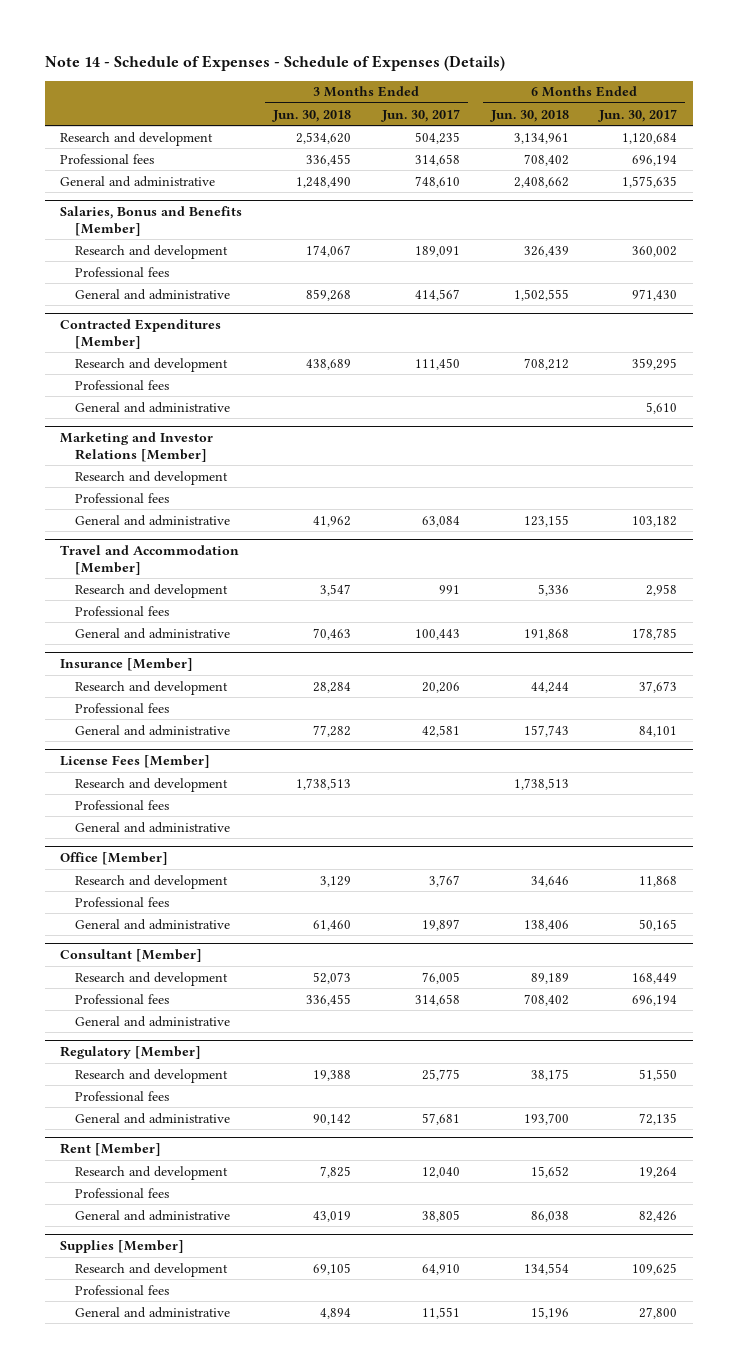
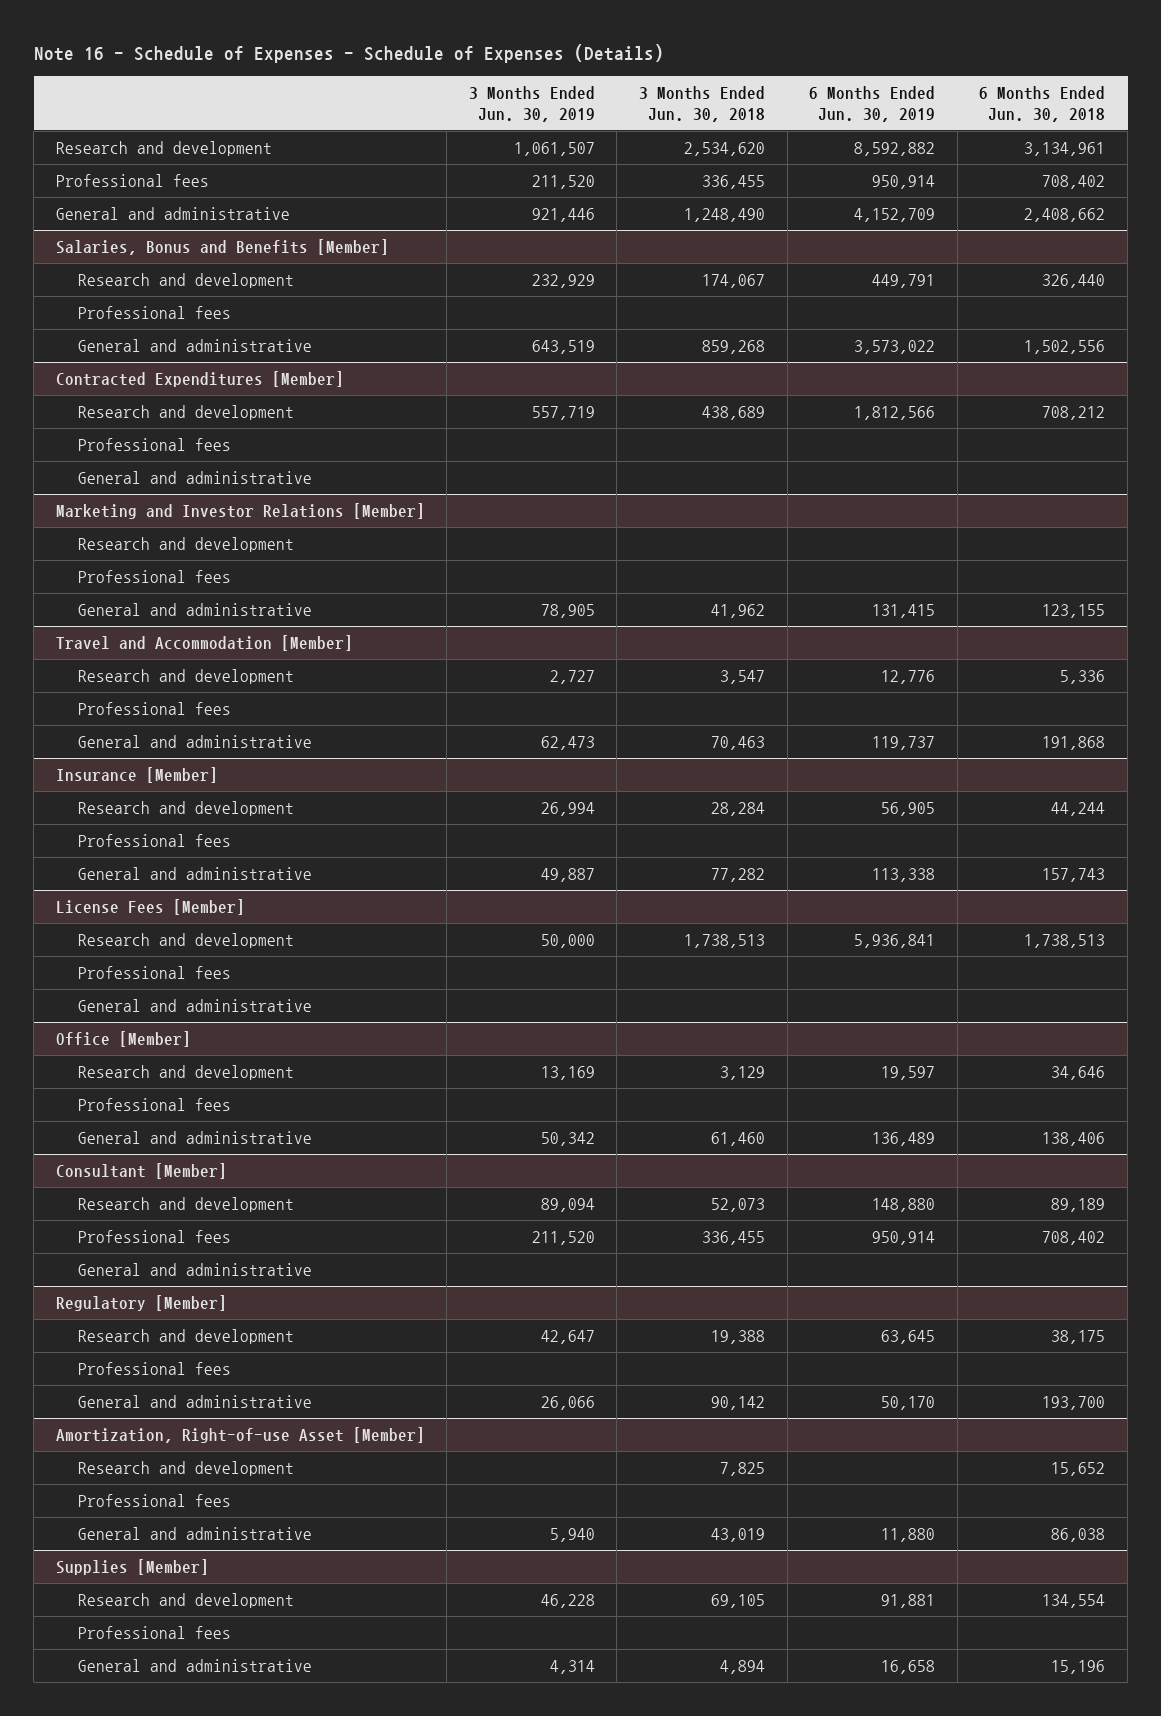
- Note 14 - Schedule of Expenses - Schedule of Expenses (Details)
+ Note 16 - Schedule of Expenses - Schedule of Expenses (Details)
- | 3 Months Ended Jun. 30, 2018 | 3 Months Ended Jun. 30, 2017 | 6 Months Ended Jun. 30, 2018 | 6 Months Ended Jun. 30, 2017
+ | 3 Months Ended Jun. 30, 2019 | 3 Months Ended Jun. 30, 2018 | 6 Months Ended Jun. 30, 2019 | 6 Months Ended Jun. 30, 2018
@ Salaries, Bonus and Benefits [Member]
- Research and development | 174,067 | 189,091 | 326,439 | 360,002
+ Research and development | 232,929 | 174,067 | 449,791 | 326,440
- General and administrative | 859,268 | 414,567 | 1,502,555 | 971,430
+ General and administrative | 643,519 | 859,268 | 3,573,022 | 1,502,556
- Rent [Member]
+ Amortization, Right-of-use Asset [Member]

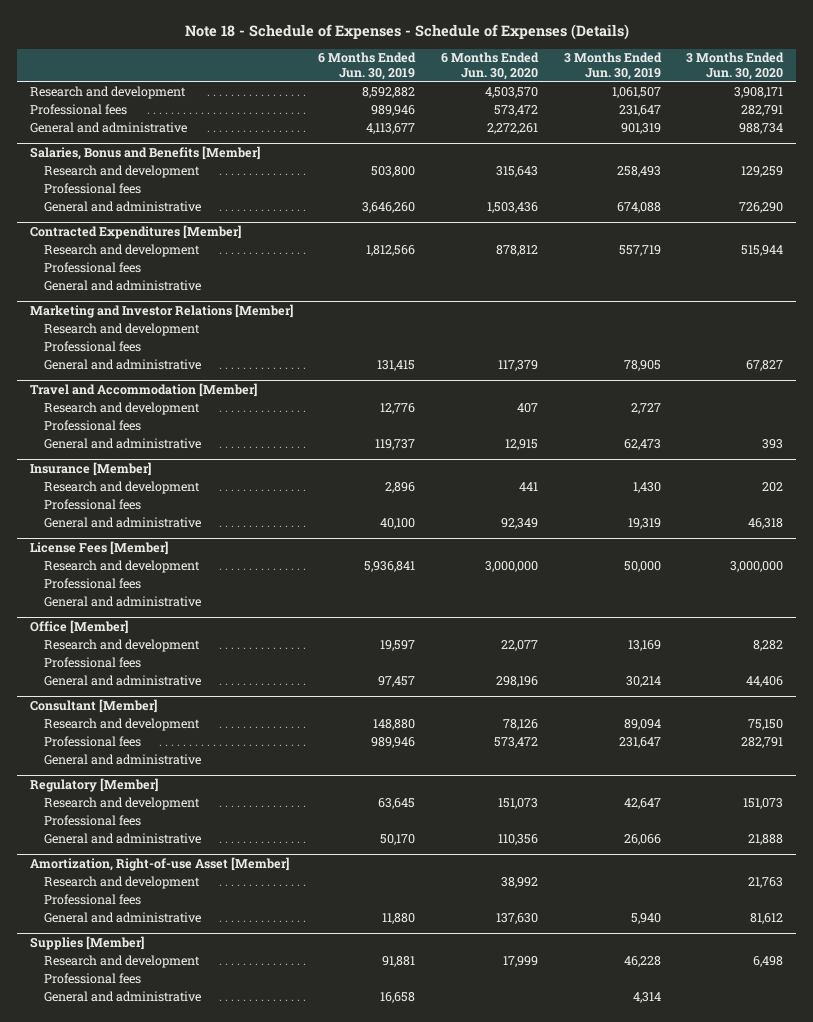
- Note 16 - Schedule of Expenses - Schedule of Expenses (Details)
+ Note 18 - Schedule of Expenses - Schedule of Expenses (Details)
- | 3 Months Ended Jun. 30, 2019 | 3 Months Ended Jun. 30, 2018 | 6 Months Ended Jun. 30, 2019 | 6 Months Ended Jun. 30, 2018
+ | 6 Months Ended Jun. 30, 2019 | 6 Months Ended Jun. 30, 2020 | 3 Months Ended Jun. 30, 2019 | 3 Months Ended Jun. 30, 2020
- Professional fees | 211,520 | 336,455 | 950,914 | 708,402
- General and administrative | 921,446 | 1,248,490 | 4,152,709 | 2,408,662
+ Professional fees | 989,946 | 573,472 | 231,647 | 282,791
+ General and administrative | 4,113,677 | 2,272,261 | 901,319 | 988,734
@ Salaries, Bonus and Benefits [Member]
- Research and development | 232,929 | 174,067 | 449,791 | 326,440
+ Research and development | 503,800 | 315,643 | 258,493 | 129,259
- General and administrative | 643,519 | 859,268 | 3,573,022 | 1,502,556
+ General and administrative | 3,646,260 | 1,503,436 | 674,088 | 726,290
@ Insurance [Member]
- Research and development | 26,994 | 28,284 | 56,905 | 44,244
+ Research and development | 2,896 | 441 | 1,430 | 202
- General and administrative | 49,887 | 77,282 | 113,338 | 157,743
+ General and administrative | 40,100 | 92,349 | 19,319 | 46,318
@ Office [Member]
- General and administrative | 50,342 | 61,460 | 136,489 | 138,406
+ General and administrative | 97,457 | 298,196 | 30,214 | 44,406
@ Consultant [Member]
- Professional fees | 211,520 | 336,455 | 950,914 | 708,402
+ Professional fees | 989,946 | 573,472 | 231,647 | 282,791

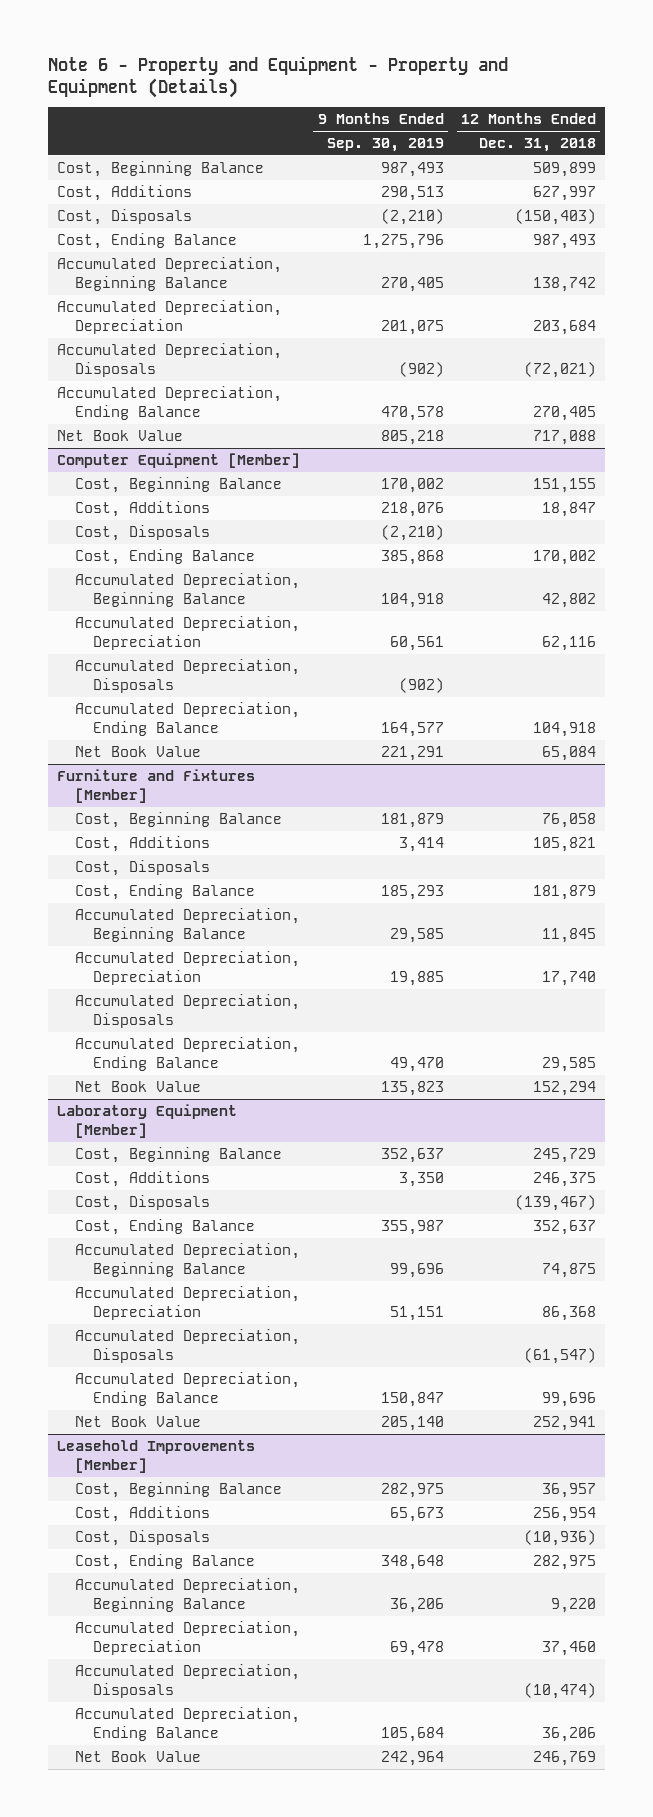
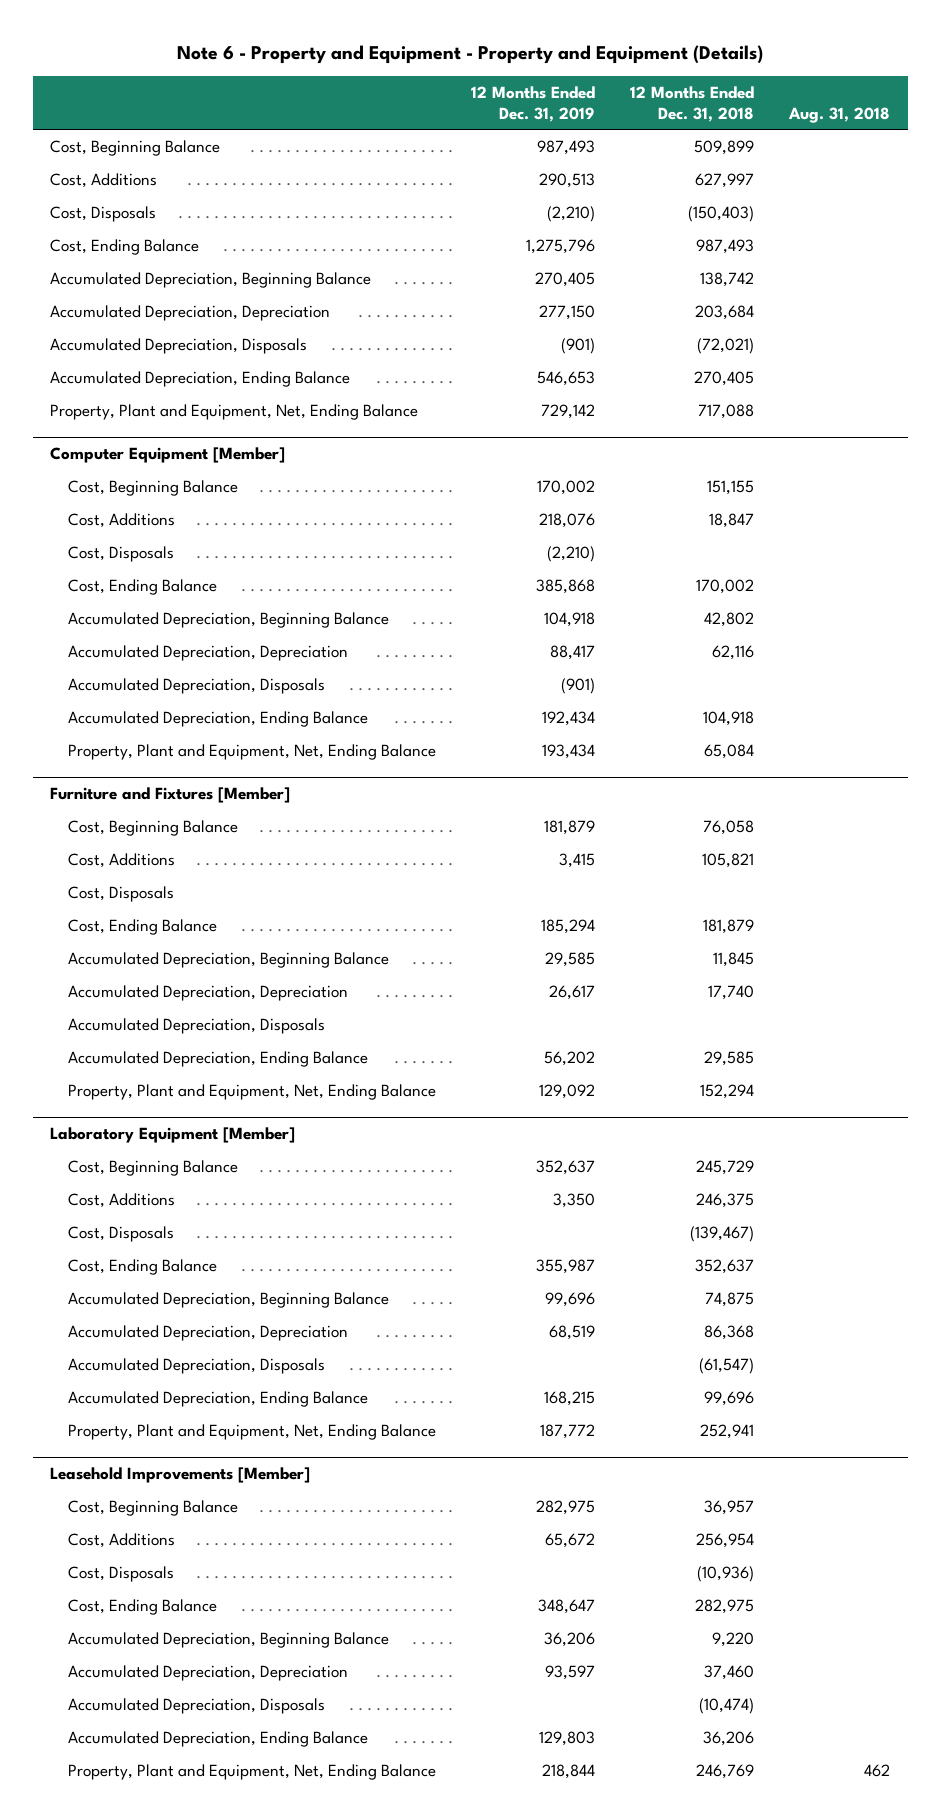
- | 9 Months Ended Sep. 30, 2019 | 12 Months Ended Dec. 31, 2018
+ | 12 Months Ended Dec. 31, 2019 | 12 Months Ended Dec. 31, 2018 | Aug. 31, 2018
- Net Book Value | 805,218 | 717,088
+ Property, Plant and Equipment, Net, Ending Balance | 729,142 | 717,088 |
@ Computer Equipment [Member]
- Net Book Value | 221,291 | 65,084
+ Property, Plant and Equipment, Net, Ending Balance | 193,434 | 65,084 |
@ Furniture and Fixtures [Member]
- Net Book Value | 135,823 | 152,294
+ Property, Plant and Equipment, Net, Ending Balance | 129,092 | 152,294 |
@ Laboratory Equipment [Member]
- Net Book Value | 205,140 | 252,941
+ Property, Plant and Equipment, Net, Ending Balance | 187,772 | 252,941 |
@ Leasehold Improvements [Member]
- Net Book Value | 242,964 | 246,769
+ Property, Plant and Equipment, Net, Ending Balance | 218,844 | 246,769 | 462

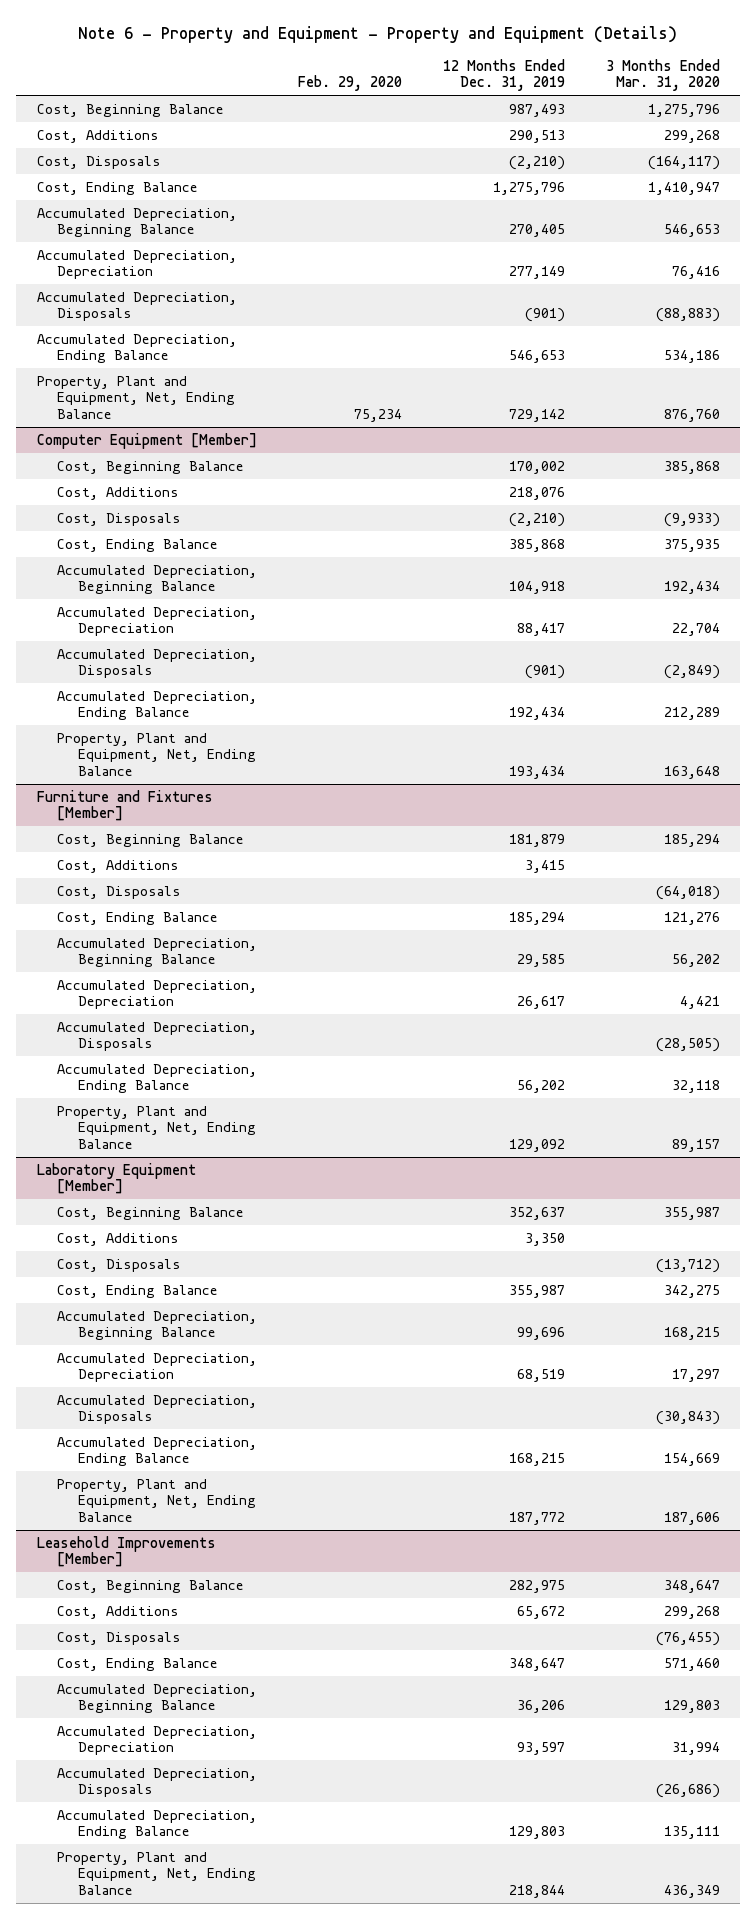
- | 12 Months Ended Dec. 31, 2019 | 12 Months Ended Dec. 31, 2018 | Aug. 31, 2018
+ | Feb. 29, 2020 | 12 Months Ended Dec. 31, 2019 | 3 Months Ended Mar. 31, 2020
- Accumulated Depreciation, Depreciation | 277,150 | 203,684 |
+ Accumulated Depreciation, Depreciation | | 277,149 | 76,416

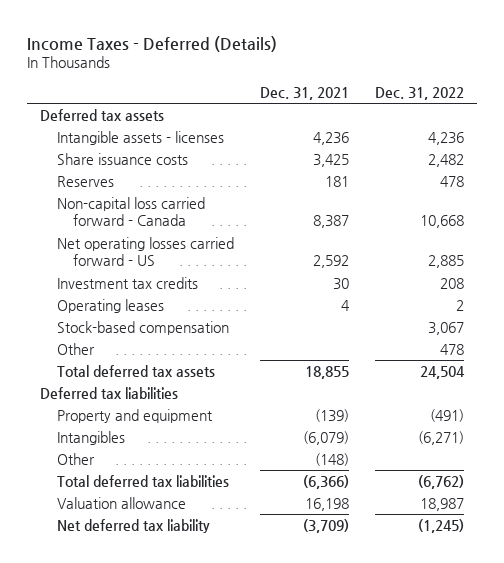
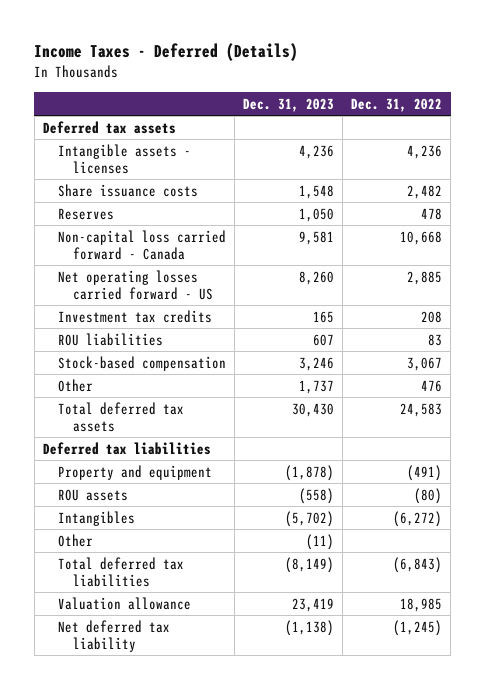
- | Dec. 31, 2021 | Dec. 31, 2022
+ | Dec. 31, 2023 | Dec. 31, 2022
- Operating leases | 4 | 2
+ ROU liabilities | 607 | 83
- Other | | 478
- Total deferred tax assets | 18,855 | 24,504
+ Other | 1,737 | 476
+ Total deferred tax assets | 30,430 | 24,583
- Intangibles | (6,079) | (6,271)
+ ROU assets | (558) | (80)
+ Intangibles | (5,702) | (6,272)
- Total deferred tax liabilities | (6,366) | (6,762)
- Valuation allowance | 16,198 | 18,987
+ Total deferred tax liabilities | (8,149) | (6,843)
+ Valuation allowance | 23,419 | 18,985

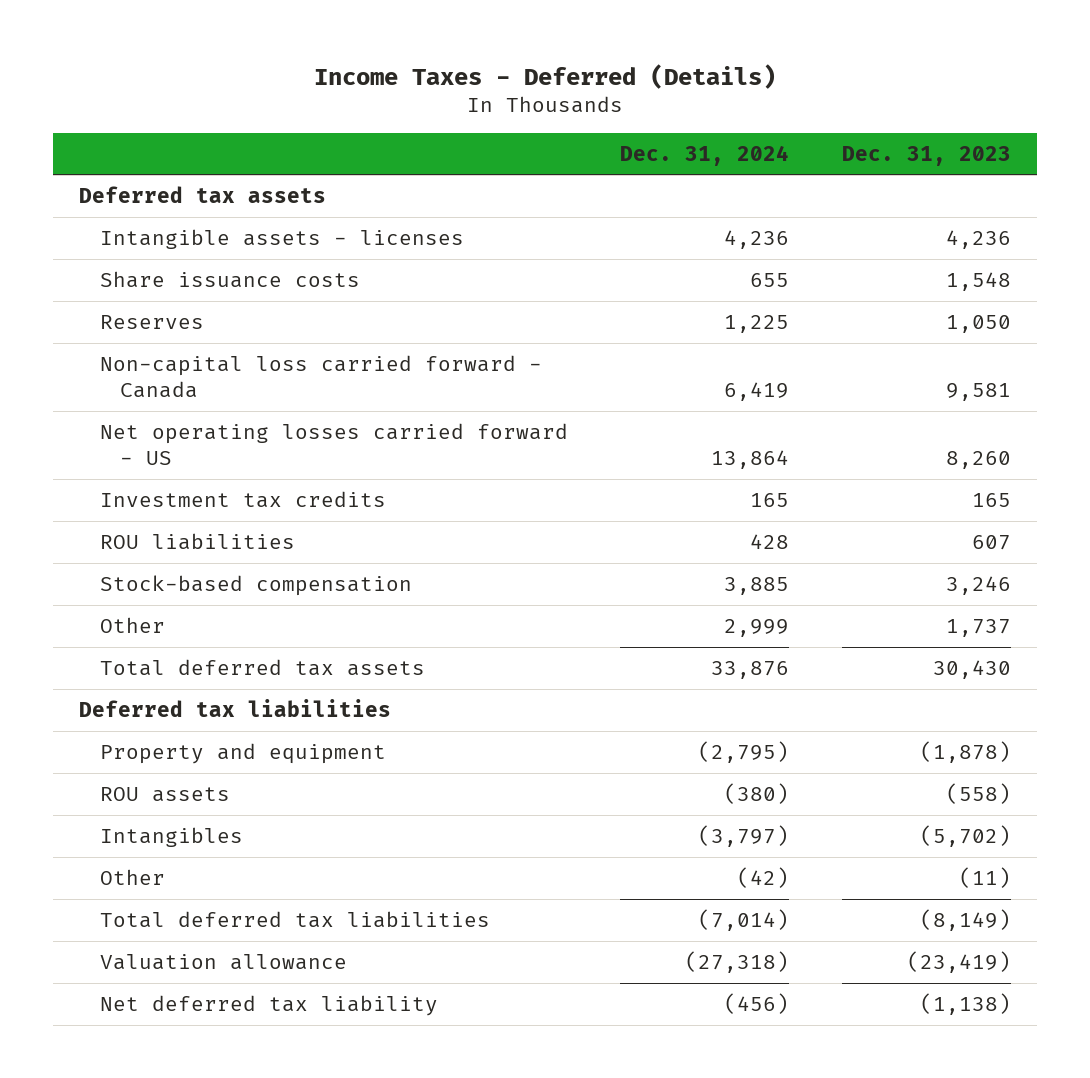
- | Dec. 31, 2023 | Dec. 31, 2022
+ | Dec. 31, 2024 | Dec. 31, 2023
- Valuation allowance | 23,419 | 18,985
+ Valuation allowance | (27,318) | (23,419)

